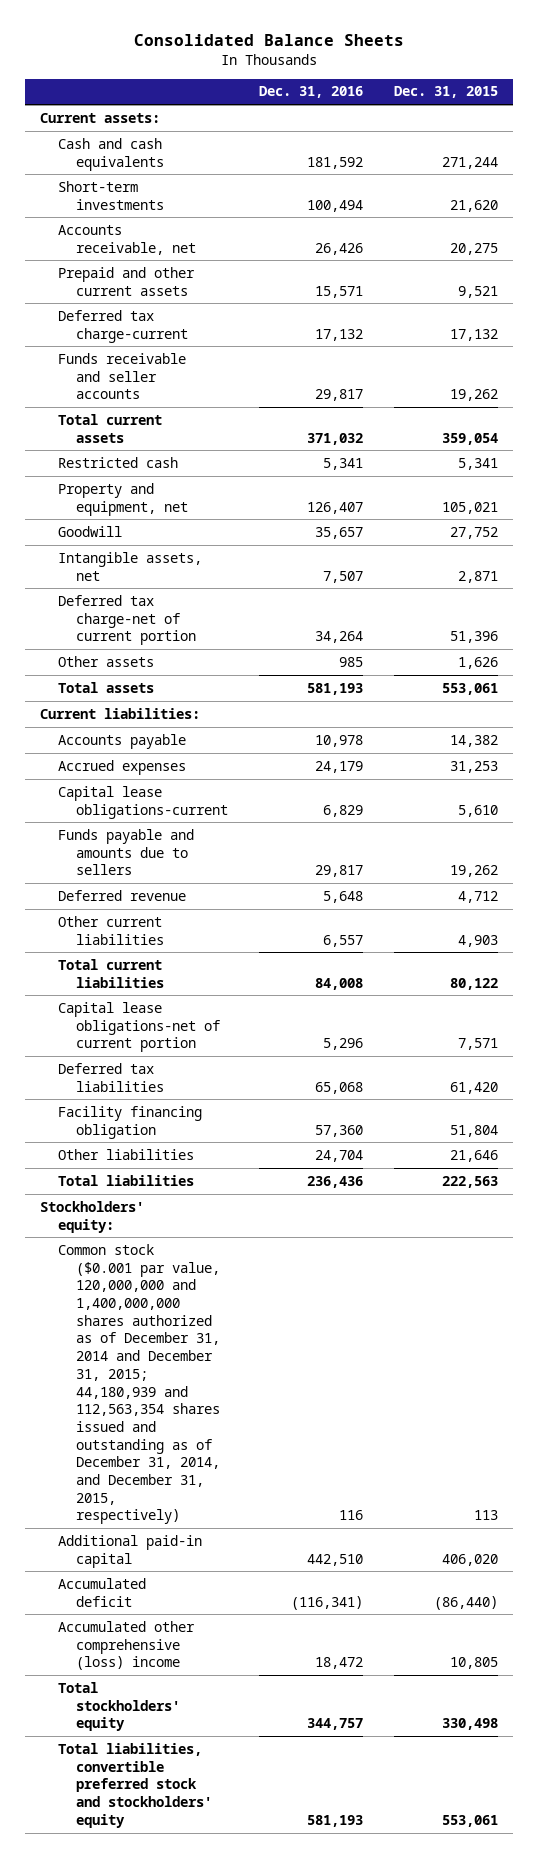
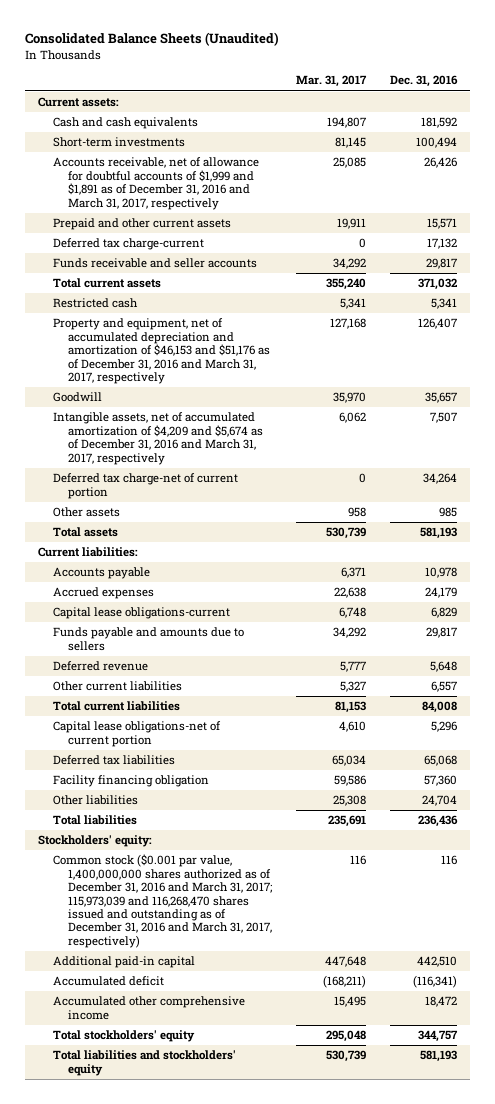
- Consolidated Balance Sheets
+ Consolidated Balance Sheets (Unaudited)
- | Dec. 31, 2016 | Dec. 31, 2015
+ | Mar. 31, 2017 | Dec. 31, 2016
- Accounts receivable, net | 26,426 | 20,275
+ Accounts receivable, net of allowance for doubtful accounts of $1,999 and $1,891 as of December 31, 2016 and March 31, 2017, respectively | 25,085 | 26,426
- Property and equipment, net | 126,407 | 105,021
+ Property and equipment, net of accumulated depreciation and amortization of $46,153 and $51,176 as of December 31, 2016 and March 31, 2017, respectively | 127,168 | 126,407
- Intangible assets, net | 7,507 | 2,871
+ Intangible assets, net of accumulated amortization of $4,209 and $5,674 as of December 31, 2016 and March 31, 2017, respectively | 6,062 | 7,507
- Common stock ($0.001 par value, 120,000,000 and 1,400,000,000 shares authorized as of December 31, 2014 and December 31, 2015; 44,180,939 and 112,563,354 shares issued and outstanding as of December 31, 2014, and December 31, 2015, respectively) | 116 | 113
+ Common stock ($0.001 par value, 1,400,000,000 shares authorized as of December 31, 2016 and March 31, 2017; 115,973,039 and 116,268,470 shares issued and outstanding as of December 31, 2016 and March 31, 2017, respectively) | 116 | 116
- Accumulated other comprehensive (loss) income | 18,472 | 10,805
+ Accumulated other comprehensive income | 15,495 | 18,472
- Total liabilities, convertible preferred stock and stockholders' equity | 581,193 | 553,061
+ Total liabilities and stockholders' equity | 530,739 | 581,193

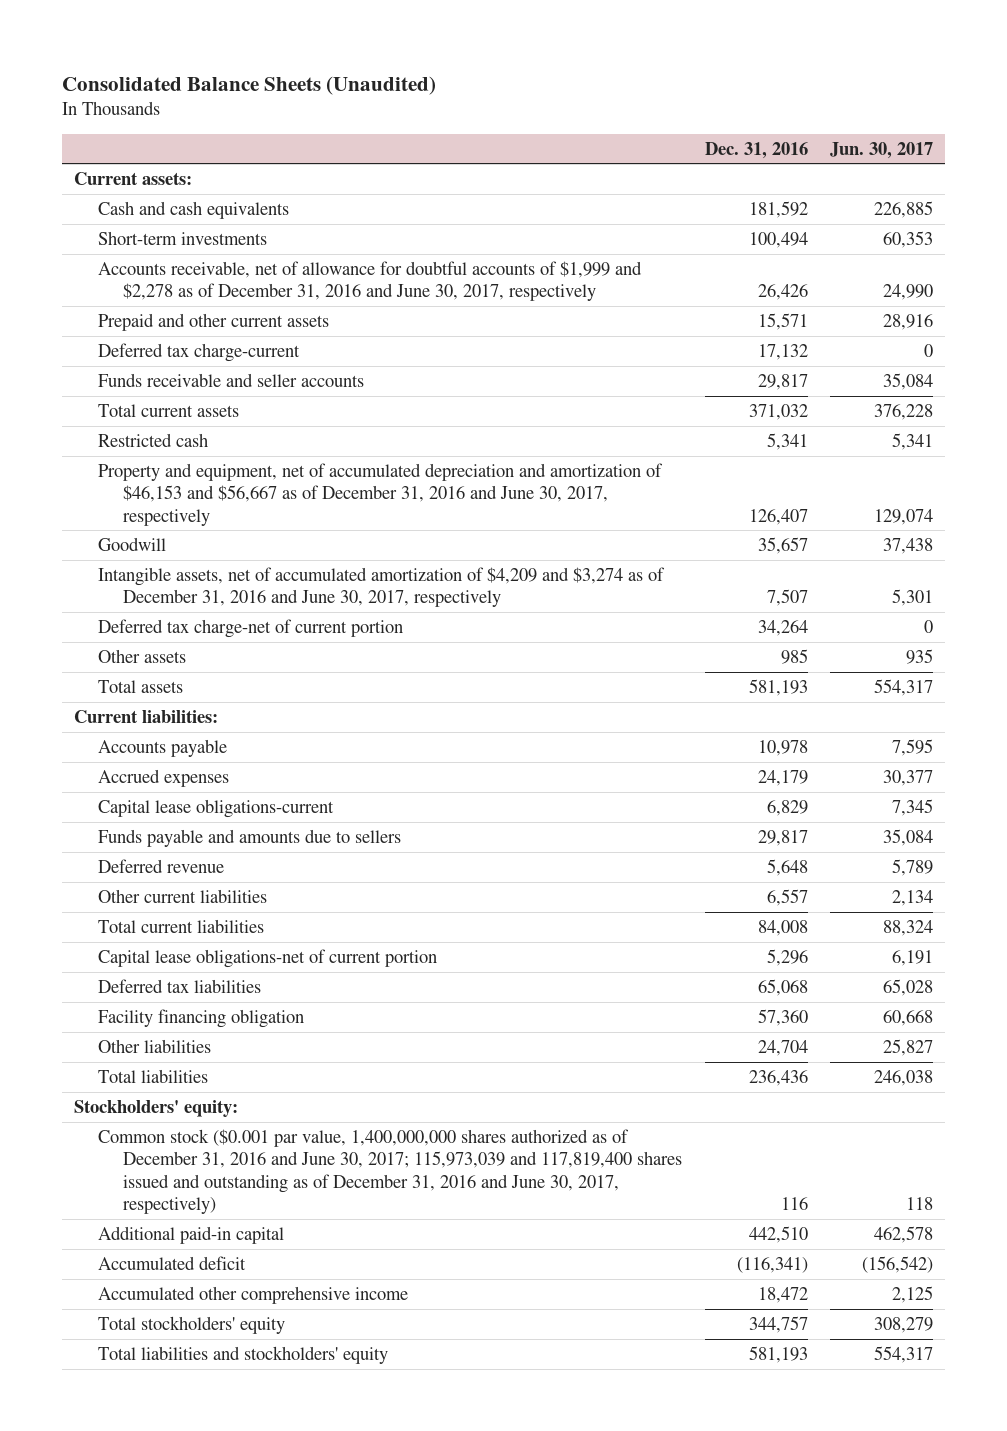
- | Mar. 31, 2017 | Dec. 31, 2016
+ | Dec. 31, 2016 | Jun. 30, 2017
- Accounts receivable, net of allowance for doubtful accounts of $1,999 and $1,891 as of December 31, 2016 and March 31, 2017, respectively | 25,085 | 26,426
+ Accounts receivable, net of allowance for doubtful accounts of $1,999 and $2,278 as of December 31, 2016 and June 30, 2017, respectively | 26,426 | 24,990
- Property and equipment, net of accumulated depreciation and amortization of $46,153 and $51,176 as of December 31, 2016 and March 31, 2017, respectively | 127,168 | 126,407
+ Property and equipment, net of accumulated depreciation and amortization of $46,153 and $56,667 as of December 31, 2016 and June 30, 2017, respectively | 126,407 | 129,074
- Intangible assets, net of accumulated amortization of $4,209 and $5,674 as of December 31, 2016 and March 31, 2017, respectively | 6,062 | 7,507
+ Intangible assets, net of accumulated amortization of $4,209 and $3,274 as of December 31, 2016 and June 30, 2017, respectively | 7,507 | 5,301
- Common stock ($0.001 par value, 1,400,000,000 shares authorized as of December 31, 2016 and March 31, 2017; 115,973,039 and 116,268,470 shares issued and outstanding as of December 31, 2016 and March 31, 2017, respectively) | 116 | 116
+ Common stock ($0.001 par value, 1,400,000,000 shares authorized as of December 31, 2016 and June 30, 2017; 115,973,039 and 117,819,400 shares issued and outstanding as of December 31, 2016 and June 30, 2017, respectively) | 116 | 118

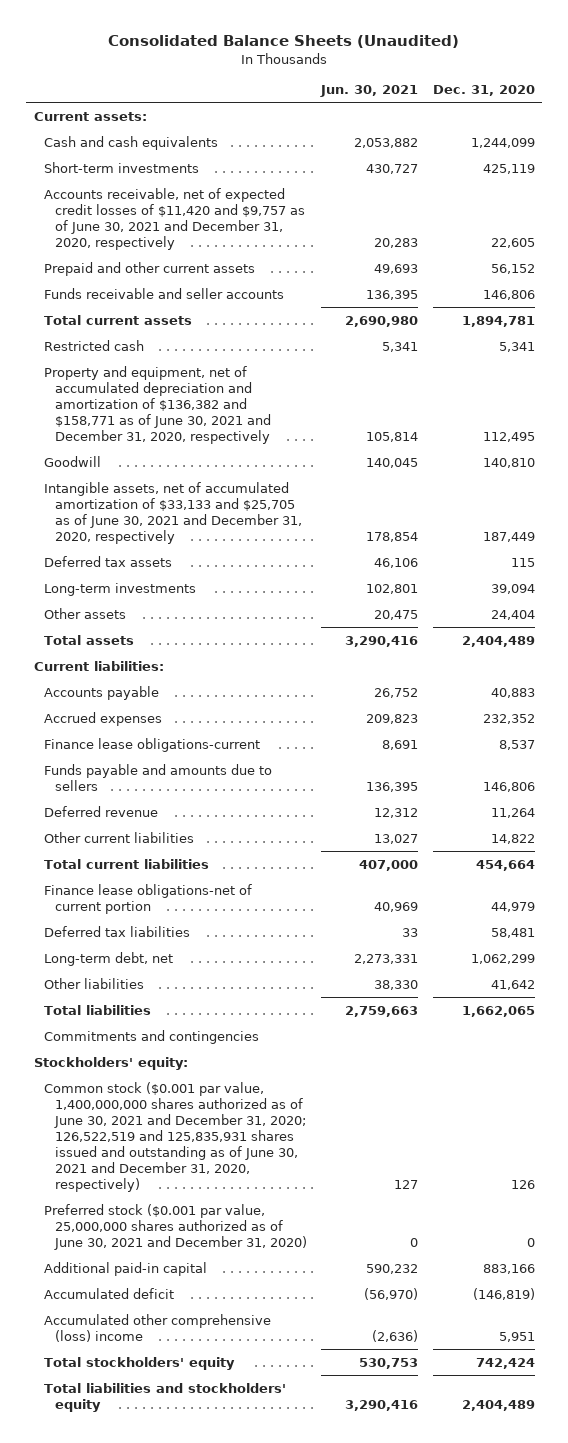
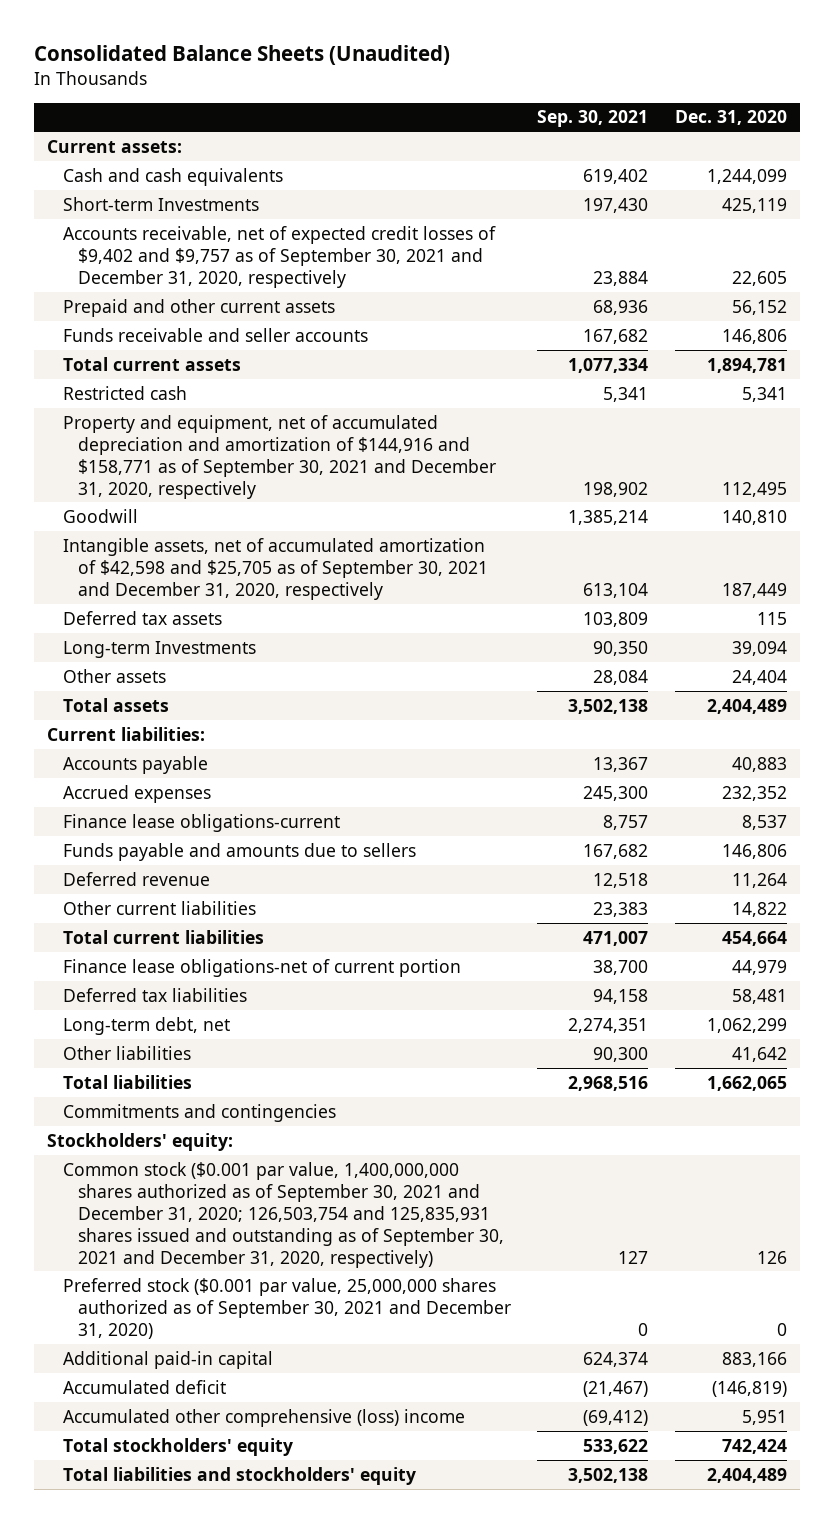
- | Jun. 30, 2021 | Dec. 31, 2020
+ | Sep. 30, 2021 | Dec. 31, 2020
- Short-term investments | 430,727 | 425,119
- Accounts receivable, net of expected credit losses of $11,420 and $9,757 as of June 30, 2021 and December 31, 2020, respectively | 20,283 | 22,605
+ Short-term Investments | 197,430 | 425,119
+ Accounts receivable, net of expected credit losses of $9,402 and $9,757 as of September 30, 2021 and December 31, 2020, respectively | 23,884 | 22,605
- Property and equipment, net of accumulated depreciation and amortization of $136,382 and $158,771 as of June 30, 2021 and December 31, 2020, respectively | 105,814 | 112,495
+ Property and equipment, net of accumulated depreciation and amortization of $144,916 and $158,771 as of September 30, 2021 and December 31, 2020, respectively | 198,902 | 112,495
- Intangible assets, net of accumulated amortization of $33,133 and $25,705 as of June 30, 2021 and December 31, 2020, respectively | 178,854 | 187,449
+ Intangible assets, net of accumulated amortization of $42,598 and $25,705 as of September 30, 2021 and December 31, 2020, respectively | 613,104 | 187,449
- Long-term investments | 102,801 | 39,094
+ Long-term Investments | 90,350 | 39,094
- Common stock ($0.001 par value, 1,400,000,000 shares authorized as of June 30, 2021 and December 31, 2020; 126,522,519 and 125,835,931 shares issued and outstanding as of June 30, 2021 and December 31, 2020, respectively) | 127 | 126
- Preferred stock ($0.001 par value, 25,000,000 shares authorized as of June 30, 2021 and December 31, 2020) | 0 | 0
+ Common stock ($0.001 par value, 1,400,000,000 shares authorized as of September 30, 2021 and December 31, 2020; 126,503,754 and 125,835,931 shares issued and outstanding as of September 30, 2021 and December 31, 2020, respectively) | 127 | 126
+ Preferred stock ($0.001 par value, 25,000,000 shares authorized as of September 30, 2021 and December 31, 2020) | 0 | 0

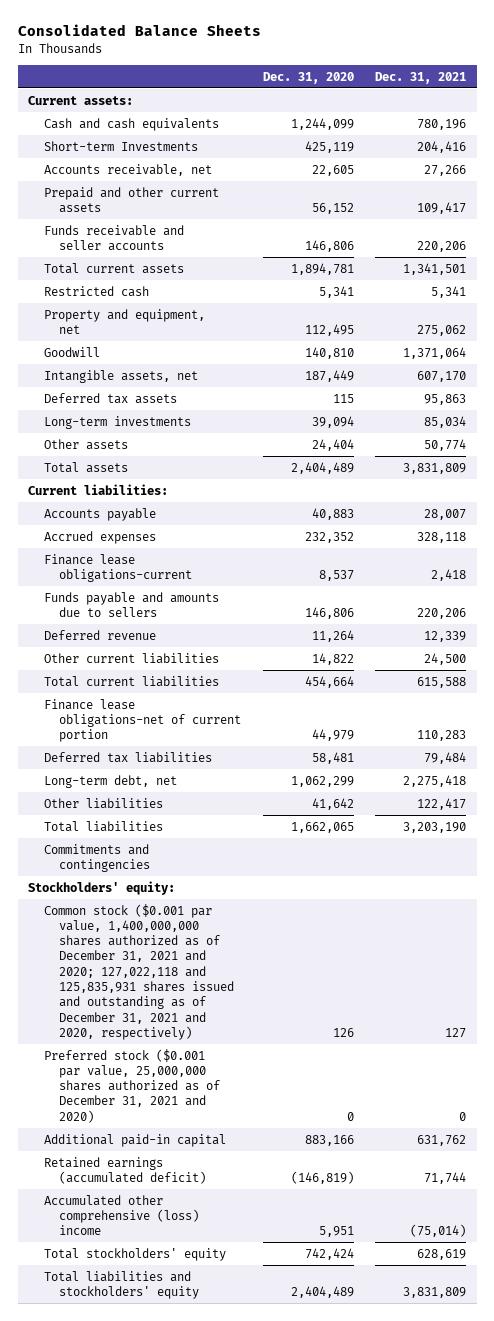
- Consolidated Balance Sheets (Unaudited)
+ Consolidated Balance Sheets
- | Sep. 30, 2021 | Dec. 31, 2020
+ | Dec. 31, 2020 | Dec. 31, 2021
- Accounts receivable, net of expected credit losses of $9,402 and $9,757 as of September 30, 2021 and December 31, 2020, respectively | 23,884 | 22,605
+ Accounts receivable, net | 22,605 | 27,266
- Property and equipment, net of accumulated depreciation and amortization of $144,916 and $158,771 as of September 30, 2021 and December 31, 2020, respectively | 198,902 | 112,495
+ Property and equipment, net | 112,495 | 275,062
- Intangible assets, net of accumulated amortization of $42,598 and $25,705 as of September 30, 2021 and December 31, 2020, respectively | 613,104 | 187,449
+ Intangible assets, net | 187,449 | 607,170
- Long-term Investments | 90,350 | 39,094
+ Long-term investments | 39,094 | 85,034
- Common stock ($0.001 par value, 1,400,000,000 shares authorized as of September 30, 2021 and December 31, 2020; 126,503,754 and 125,835,931 shares issued and outstanding as of September 30, 2021 and December 31, 2020, respectively) | 127 | 126
- Preferred stock ($0.001 par value, 25,000,000 shares authorized as of September 30, 2021 and December 31, 2020) | 0 | 0
+ Common stock ($0.001 par value, 1,400,000,000 shares authorized as of December 31, 2021 and 2020; 127,022,118 and 125,835,931 shares issued and outstanding as of December 31, 2021 and 2020, respectively) | 126 | 127
+ Preferred stock ($0.001 par value, 25,000,000 shares authorized as of December 31, 2021 and 2020) | 0 | 0
- Accumulated deficit | (21,467) | (146,819)
+ Retained earnings (accumulated deficit) | (146,819) | 71,744

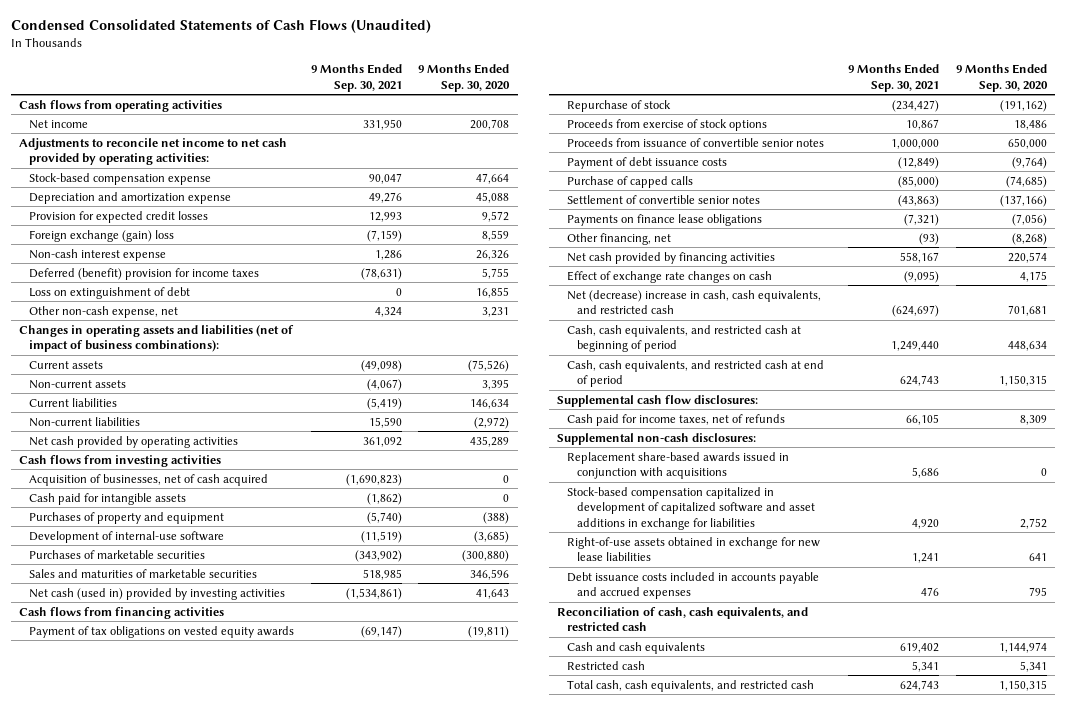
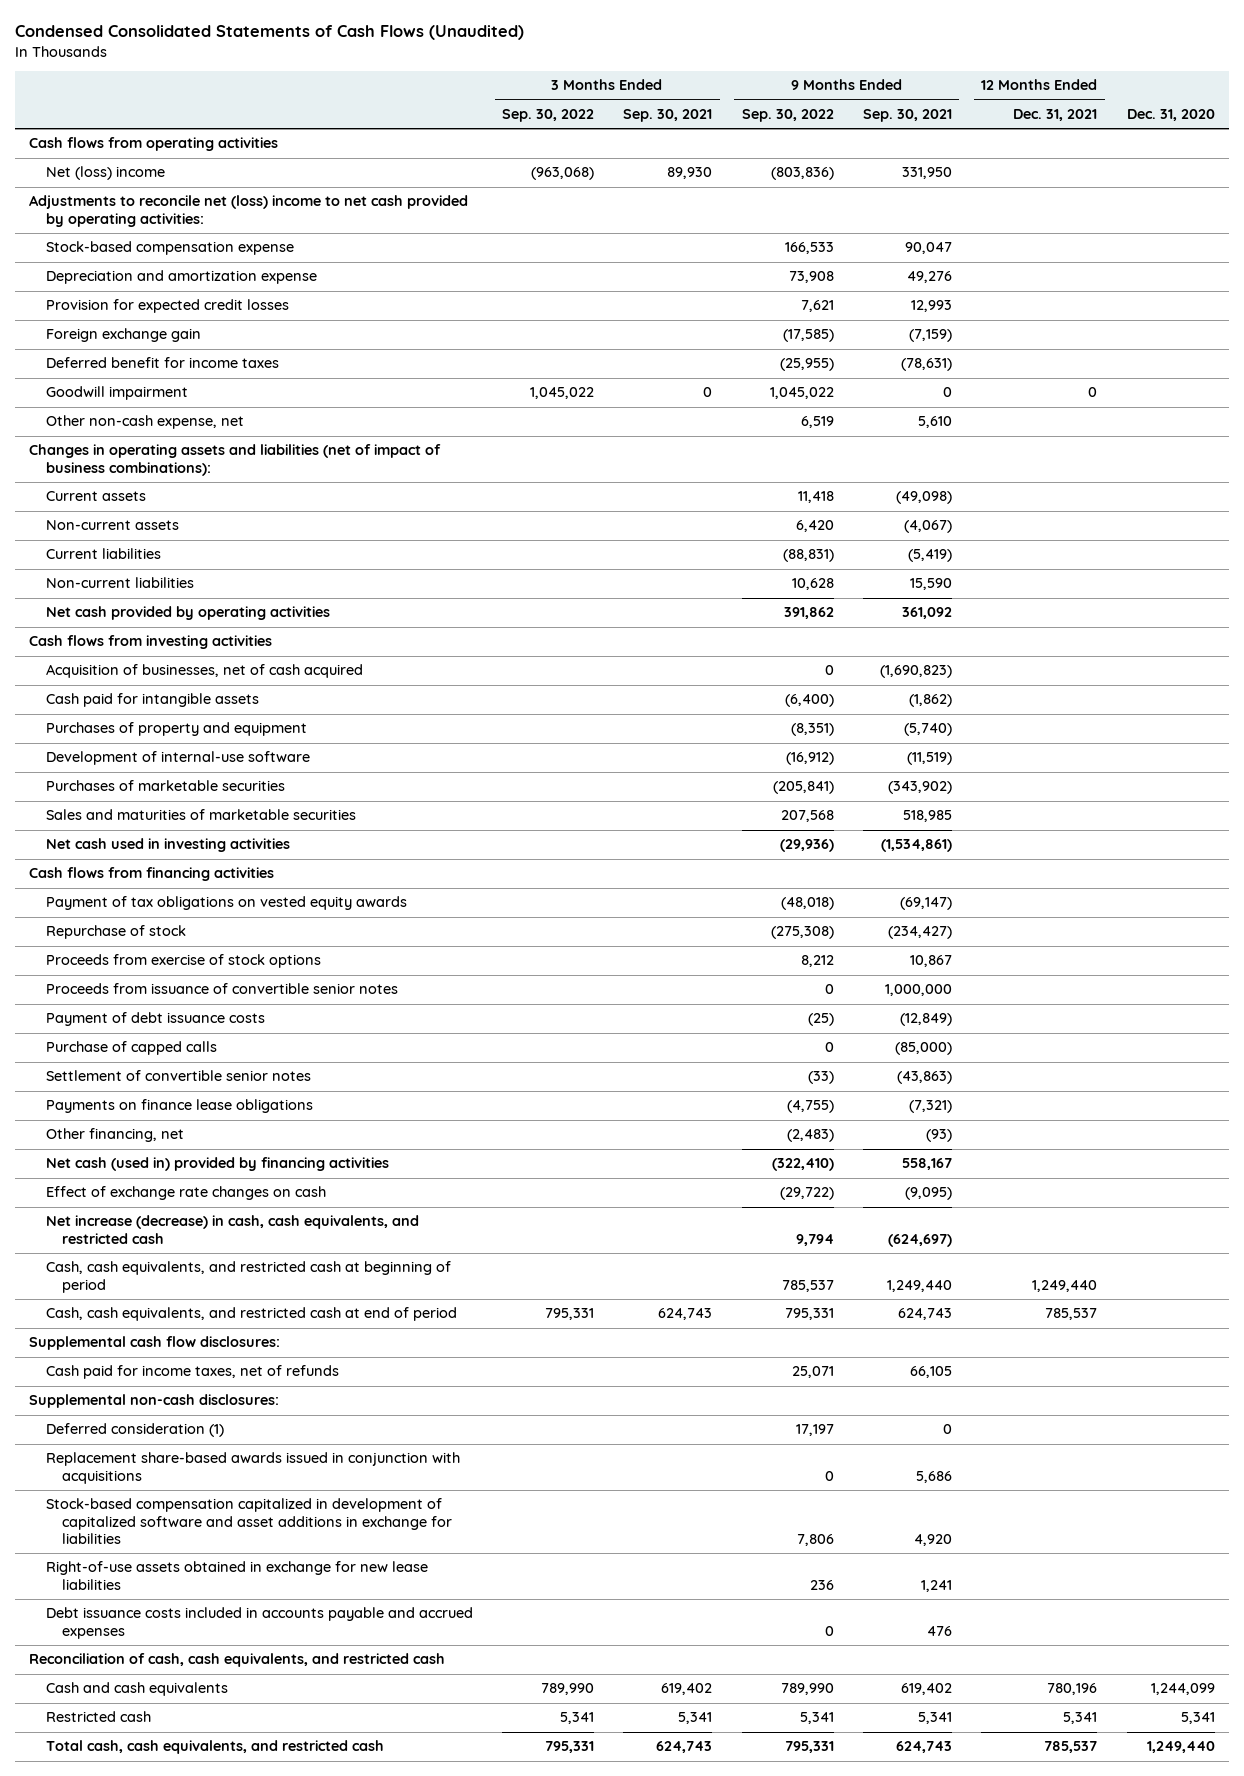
- | 9 Months Ended Sep. 30, 2021 | 9 Months Ended Sep. 30, 2020
+ | 3 Months Ended Sep. 30, 2022 | 3 Months Ended Sep. 30, 2021 | 9 Months Ended Sep. 30, 2022 | 9 Months Ended Sep. 30, 2021 | 12 Months Ended Dec. 31, 2021 | Dec. 31, 2020
- Net income | 331,950 | 200,708
- Adjustments to reconcile net income to net cash provided by operating activities:
+ Net (loss) income | (963,068) | 89,930 | (803,836) | 331,950 | |
+ Adjustments to reconcile net (loss) income to net cash provided by operating activities:
- Foreign exchange (gain) loss | (7,159) | 8,559
- Non-cash interest expense | 1,286 | 26,326
- Deferred (benefit) provision for income taxes | (78,631) | 5,755
- Loss on extinguishment of debt | 0 | 16,855
- Other non-cash expense, net | 4,324 | 3,231
+ Foreign exchange gain | | | (17,585) | (7,159) | |
+ Deferred benefit for income taxes | | | (25,955) | (78,631) | |
+ Goodwill impairment | 1,045,022 | 0 | 1,045,022 | 0 | 0 |
+ Other non-cash expense, net | | | 6,519 | 5,610 | |
- Net cash (used in) provided by investing activities | (1,534,861) | 41,643
+ Net cash used in investing activities | | | (29,936) | (1,534,861) | |
- Net cash provided by financing activities | 558,167 | 220,574
+ Net cash (used in) provided by financing activities | | | (322,410) | 558,167 | |
- Net (decrease) increase in cash, cash equivalents, and restricted cash | (624,697) | 701,681
+ Net increase (decrease) in cash, cash equivalents, and restricted cash | | | 9,794 | (624,697) | |
+ Deferred consideration (1) | | | 17,197 | 0 | |

